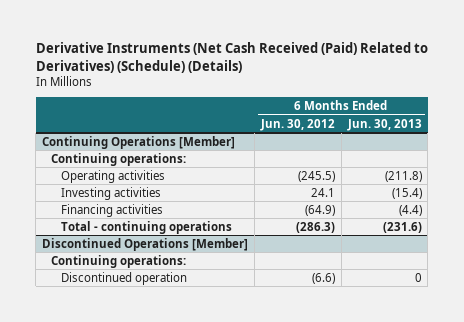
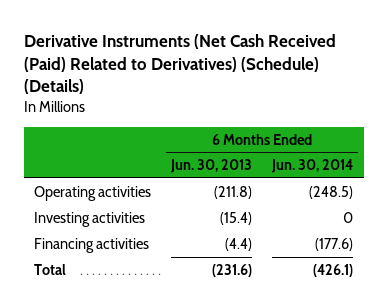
- | 6 Months Ended Jun. 30, 2012 | 6 Months Ended Jun. 30, 2013
+ | 6 Months Ended Jun. 30, 2013 | 6 Months Ended Jun. 30, 2014
- Continuing Operations [Member]
- Continuing operations:
- Total - continuing operations | (286.3) | (231.6)
- Discontinued Operations [Member]
- Continuing operations:
- Discontinued operation | (6.6) | 0
+ Total | (231.6) | (426.1)

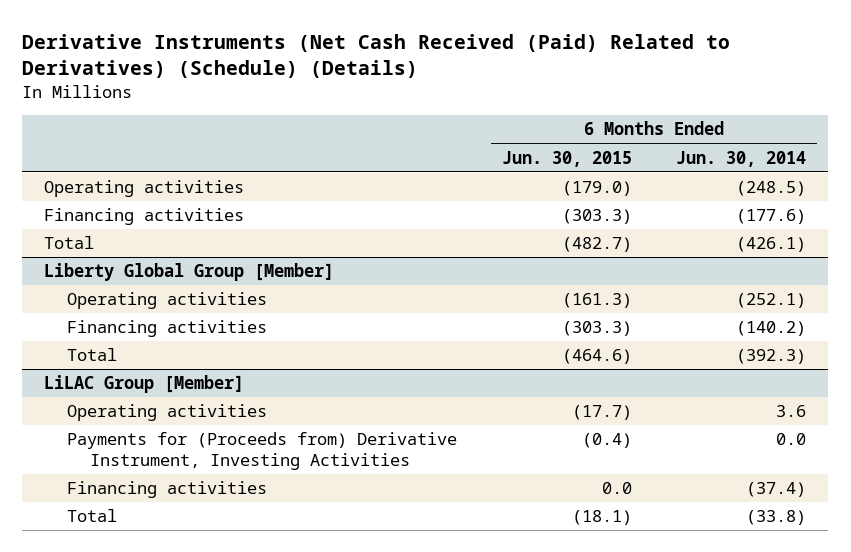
- | 6 Months Ended Jun. 30, 2013 | 6 Months Ended Jun. 30, 2014
+ | 6 Months Ended Jun. 30, 2015 | 6 Months Ended Jun. 30, 2014
- Investing activities | (15.4) | 0
+ Liberty Global Group [Member]
+ Operating activities | (161.3) | (252.1)
+ Financing activities | (303.3) | (140.2)
+ Total | (464.6) | (392.3)
+ LiLAC Group [Member]
+ Operating activities | (17.7) | 3.6
+ Payments for (Proceeds from) Derivative Instrument, Investing Activities | (0.4) | 0.0
+ Financing activities | 0.0 | (37.4)
+ Total | (18.1) | (33.8)

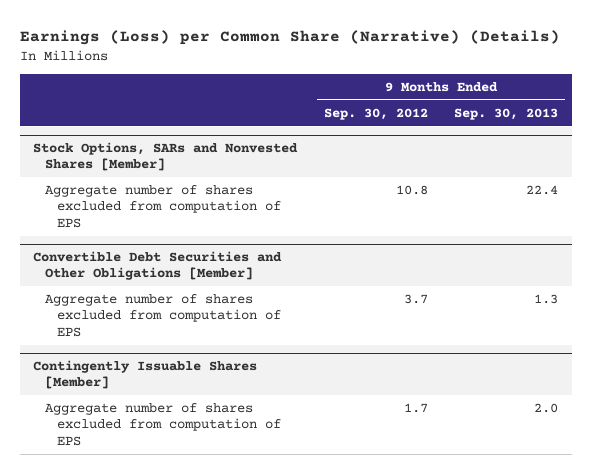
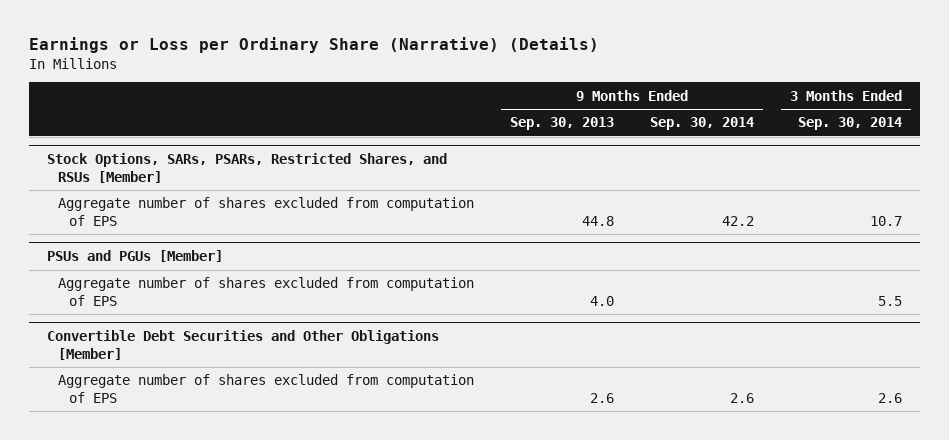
- Earnings (Loss) per Common Share (Narrative) (Details)
+ Earnings or Loss per Ordinary Share (Narrative) (Details)
- | 9 Months Ended Sep. 30, 2012 | 9 Months Ended Sep. 30, 2013
+ | 9 Months Ended Sep. 30, 2013 | 9 Months Ended Sep. 30, 2014 | 3 Months Ended Sep. 30, 2014
- Stock Options, SARs and Nonvested Shares [Member]
- Aggregate number of shares excluded from computation of EPS | 10.8 | 22.4
+ Stock Options, SARs, PSARs, Restricted Shares, and RSUs [Member]
+ Aggregate number of shares excluded from computation of EPS | 44.8 | 42.2 | 10.7
+ PSUs and PGUs [Member]
+ Aggregate number of shares excluded from computation of EPS | 4.0 | | 5.5
@ Convertible Debt Securities and Other Obligations [Member]
- Aggregate number of shares excluded from computation of EPS | 3.7 | 1.3
- Contingently Issuable Shares [Member]
- Aggregate number of shares excluded from computation of EPS | 1.7 | 2.0
@ Convertible Debt Securities and Other Obligations [Member]
+ Aggregate number of shares excluded from computation of EPS | 2.6 | 2.6 | 2.6

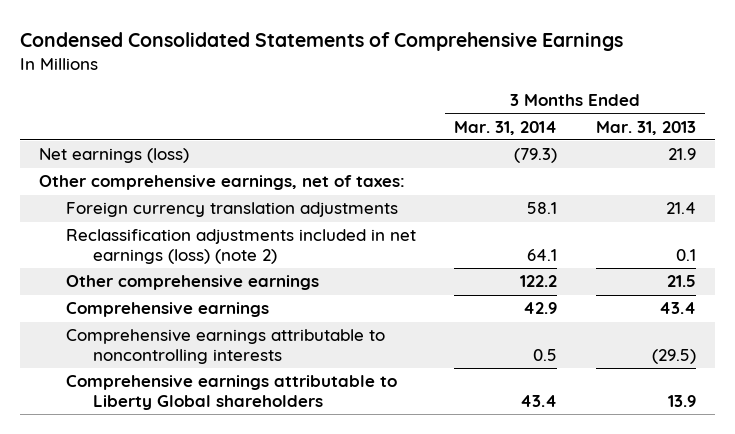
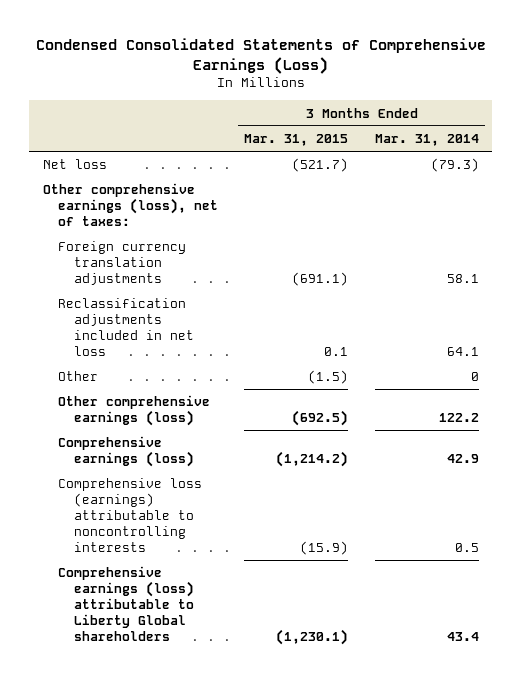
- Condensed Consolidated Statements of Comprehensive Earnings
+ Condensed Consolidated Statements of Comprehensive Earnings (Loss)
- | 3 Months Ended Mar. 31, 2014 | 3 Months Ended Mar. 31, 2013
+ | 3 Months Ended Mar. 31, 2015 | 3 Months Ended Mar. 31, 2014
- Net earnings (loss) | (79.3) | 21.9
- Other comprehensive earnings, net of taxes:
+ Net loss | (521.7) | (79.3)
+ Other comprehensive earnings (loss), net of taxes:
- Reclassification adjustments included in net earnings (loss) (note 2) | 64.1 | 0.1
- Other comprehensive earnings | 122.2 | 21.5
- Comprehensive earnings | 42.9 | 43.4
- Comprehensive earnings attributable to noncontrolling interests | 0.5 | (29.5)
- Comprehensive earnings attributable to Liberty Global shareholders | 43.4 | 13.9
+ Reclassification adjustments included in net loss | 0.1 | 64.1
+ Other | (1.5) | 0
+ Other comprehensive earnings (loss) | (692.5) | 122.2
+ Comprehensive earnings (loss) | (1,214.2) | 42.9
+ Comprehensive loss (earnings) attributable to noncontrolling interests | (15.9) | 0.5
+ Comprehensive earnings (loss) attributable to Liberty Global shareholders | (1,230.1) | 43.4

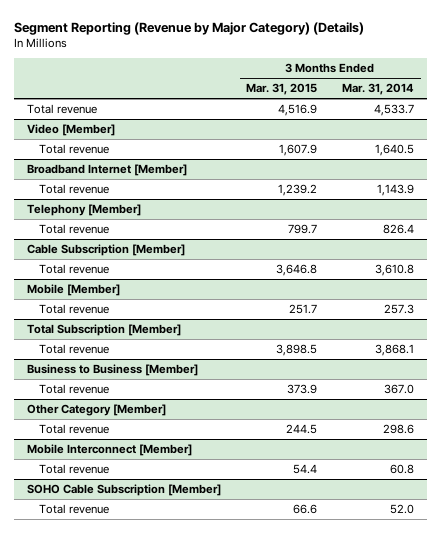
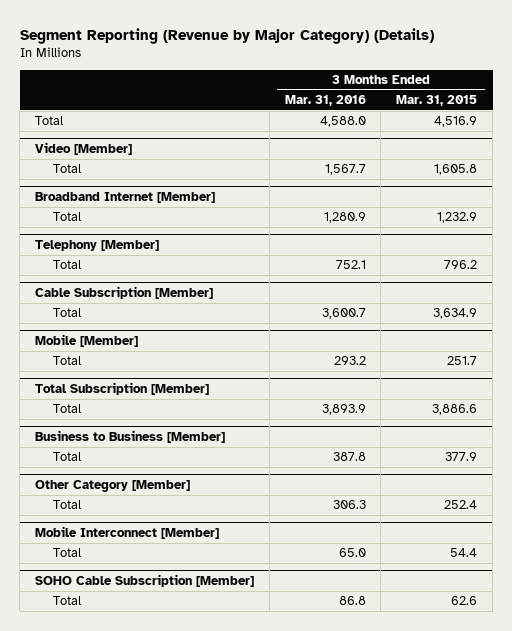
- | 3 Months Ended Mar. 31, 2015 | 3 Months Ended Mar. 31, 2014
+ | 3 Months Ended Mar. 31, 2016 | 3 Months Ended Mar. 31, 2015
- Total revenue | 4,516.9 | 4,533.7
+ Total | 4,588.0 | 4,516.9
@ Video [Member]
- Total revenue | 1,607.9 | 1,640.5
+ Total | 1,567.7 | 1,605.8
@ Broadband Internet [Member]
- Total revenue | 1,239.2 | 1,143.9
+ Total | 1,280.9 | 1,232.9
@ Telephony [Member]
- Total revenue | 799.7 | 826.4
+ Total | 752.1 | 796.2
@ Cable Subscription [Member]
- Total revenue | 3,646.8 | 3,610.8
+ Total | 3,600.7 | 3,634.9
@ Mobile [Member]
- Total revenue | 251.7 | 257.3
+ Total | 293.2 | 251.7
@ Total Subscription [Member]
- Total revenue | 3,898.5 | 3,868.1
+ Total | 3,893.9 | 3,886.6
@ Business to Business [Member]
- Total revenue | 373.9 | 367.0
+ Total | 387.8 | 377.9
@ Other Category [Member]
- Total revenue | 244.5 | 298.6
+ Total | 306.3 | 252.4
@ Mobile Interconnect [Member]
- Total revenue | 54.4 | 60.8
+ Total | 65.0 | 54.4
@ SOHO Cable Subscription [Member]
- Total revenue | 66.6 | 52.0
+ Total | 86.8 | 62.6

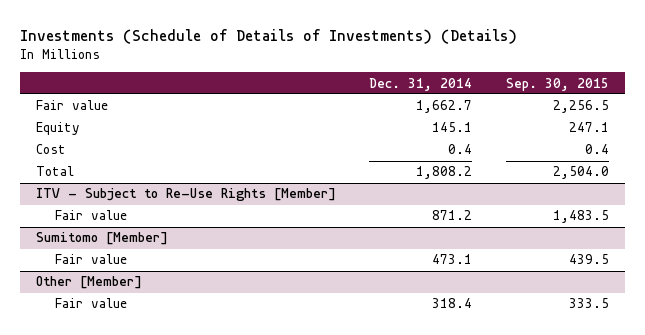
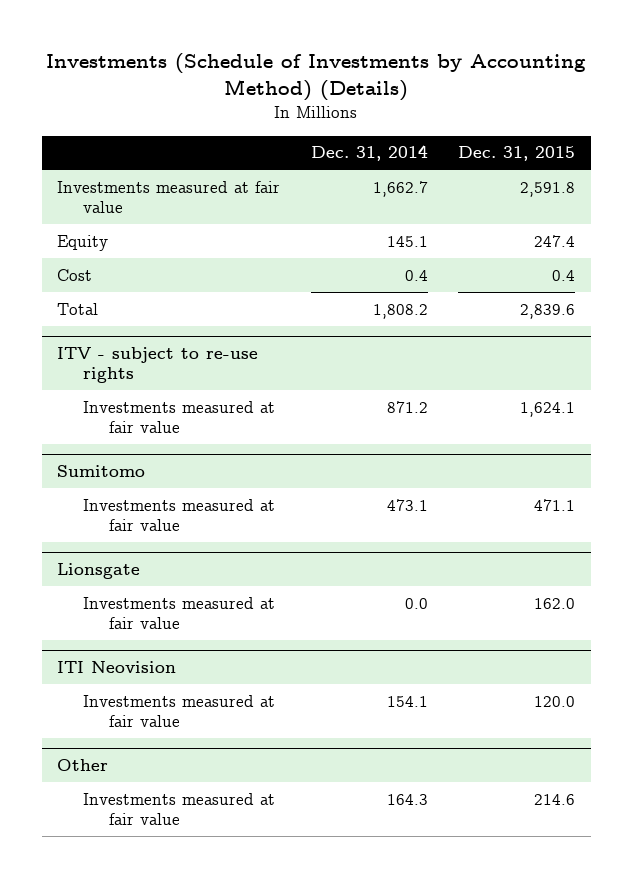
- Investments (Schedule of Details of Investments) (Details)
+ Investments (Schedule of Investments by Accounting Method) (Details)
- | Dec. 31, 2014 | Sep. 30, 2015
+ | Dec. 31, 2014 | Dec. 31, 2015
- Fair value | 1,662.7 | 2,256.5
+ Investments measured at fair value | 1,662.7 | 2,591.8
- ITV - Subject to Re-Use Rights [Member]
- Fair value | 871.2 | 1,483.5
- Sumitomo [Member]
- Fair value | 473.1 | 439.5
- Other [Member]
- Fair value | 318.4 | 333.5
+ ITV - subject to re-use rights
+ Investments measured at fair value | 871.2 | 1,624.1
+ Sumitomo
+ Investments measured at fair value | 473.1 | 471.1
+ Lionsgate
+ Investments measured at fair value | 0.0 | 162.0
+ ITI Neovision
+ Investments measured at fair value | 154.1 | 120.0
+ Other
+ Investments measured at fair value | 164.3 | 214.6

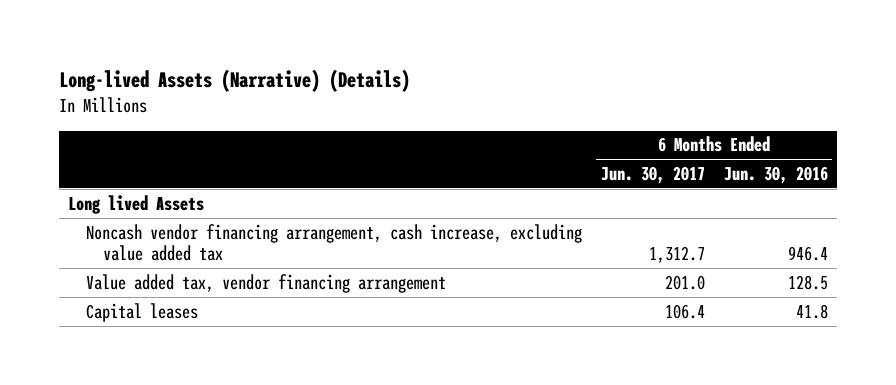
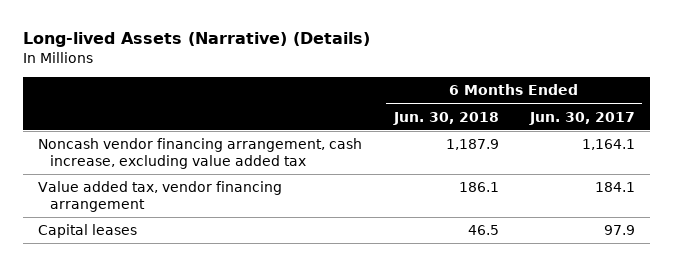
- | 6 Months Ended Jun. 30, 2017 | 6 Months Ended Jun. 30, 2016
+ | 6 Months Ended Jun. 30, 2018 | 6 Months Ended Jun. 30, 2017
- Long lived Assets
- Noncash vendor financing arrangement, cash increase, excluding value added tax | 1,312.7 | 946.4
- Value added tax, vendor financing arrangement | 201.0 | 128.5
- Capital leases | 106.4 | 41.8
+ Noncash vendor financing arrangement, cash increase, excluding value added tax | 1,187.9 | 1,164.1
+ Value added tax, vendor financing arrangement | 186.1 | 184.1
+ Capital leases | 46.5 | 97.9

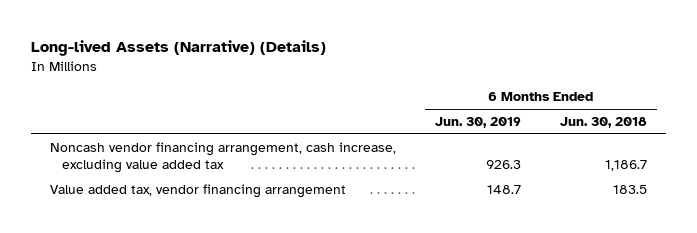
- | 6 Months Ended Jun. 30, 2018 | 6 Months Ended Jun. 30, 2017
+ | 6 Months Ended Jun. 30, 2019 | 6 Months Ended Jun. 30, 2018
- Noncash vendor financing arrangement, cash increase, excluding value added tax | 1,187.9 | 1,164.1
- Value added tax, vendor financing arrangement | 186.1 | 184.1
- Capital leases | 46.5 | 97.9
+ Noncash vendor financing arrangement, cash increase, excluding value added tax | 926.3 | 1,186.7
+ Value added tax, vendor financing arrangement | 148.7 | 183.5

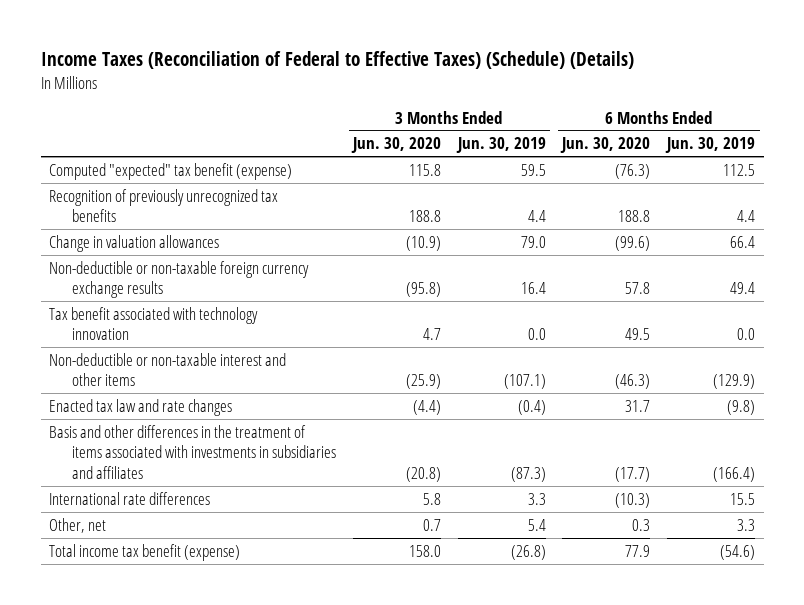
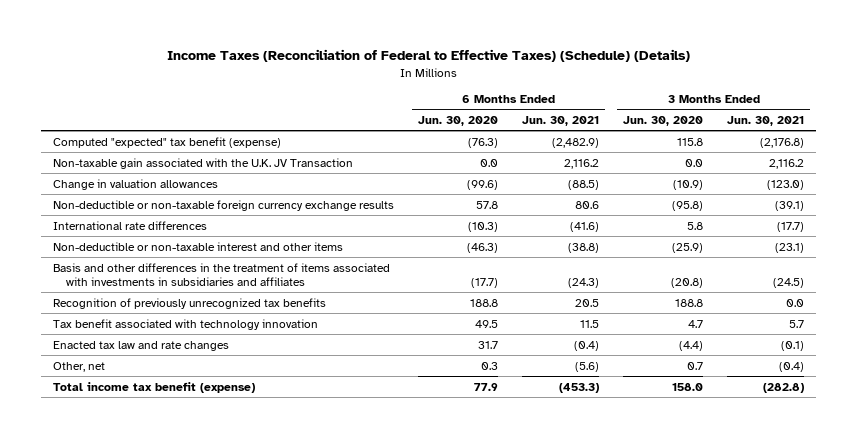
- | 3 Months Ended Jun. 30, 2020 | 3 Months Ended Jun. 30, 2019 | 6 Months Ended Jun. 30, 2020 | 6 Months Ended Jun. 30, 2019
+ | 6 Months Ended Jun. 30, 2020 | 6 Months Ended Jun. 30, 2021 | 3 Months Ended Jun. 30, 2020 | 3 Months Ended Jun. 30, 2021
+ Non-taxable gain associated with the U.K. JV Transaction | 0.0 | 2,116.2 | 0.0 | 2,116.2
moved up: International rate differences | (10.3) | (41.6) | 5.8 | (17.7)
moved down: Recognition of previously unrecognized tax benefits | 188.8 | 20.5 | 188.8 | 0.0
moved down: Tax benefit associated with technology innovation | 49.5 | 11.5 | 4.7 | 5.7
moved down: Enacted tax law and rate changes | 31.7 | (0.4) | (4.4) | (0.1)

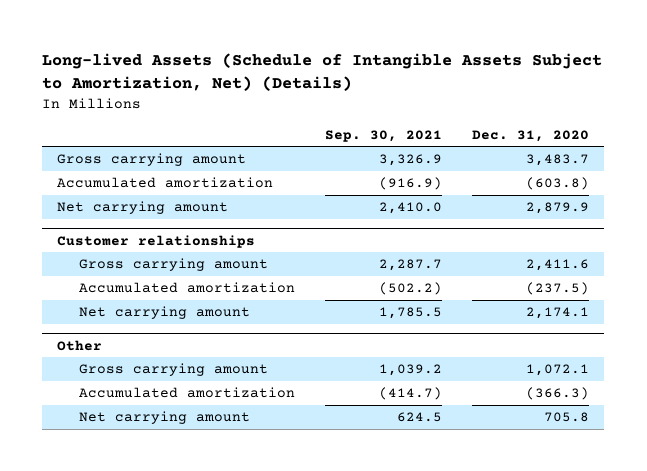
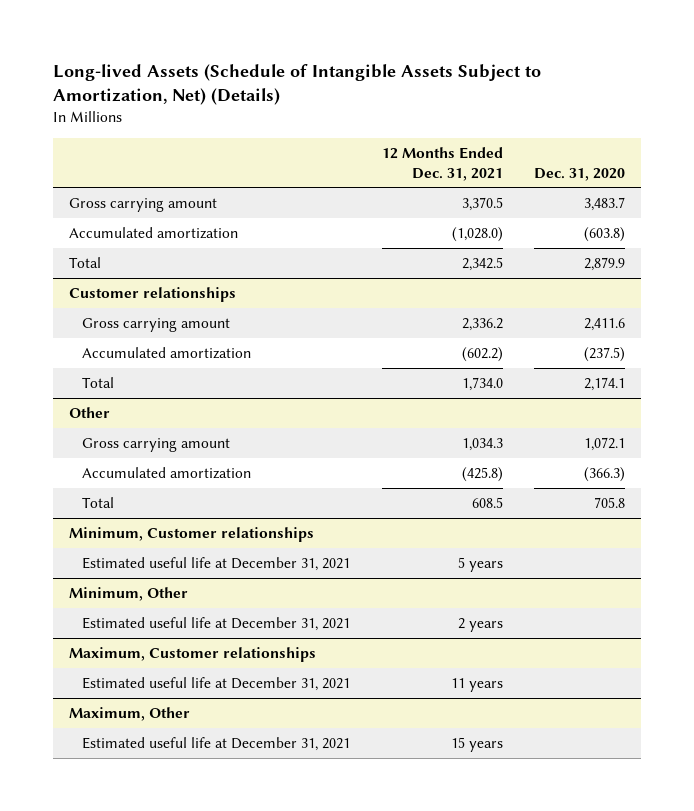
- | Sep. 30, 2021 | Dec. 31, 2020
+ | 12 Months Ended Dec. 31, 2021 | Dec. 31, 2020
- Net carrying amount | 2,410.0 | 2,879.9
+ Total | 2,342.5 | 2,879.9
@ Customer relationships
- Net carrying amount | 1,785.5 | 2,174.1
+ Total | 1,734.0 | 2,174.1
@ Other
- Net carrying amount | 624.5 | 705.8
+ Total | 608.5 | 705.8
+ Minimum, Customer relationships
+ Estimated useful life at December 31, 2021 | 5 years |
+ Minimum, Other
+ Estimated useful life at December 31, 2021 | 2 years |
+ Maximum, Customer relationships
+ Estimated useful life at December 31, 2021 | 11 years |
+ Maximum, Other
+ Estimated useful life at December 31, 2021 | 15 years |

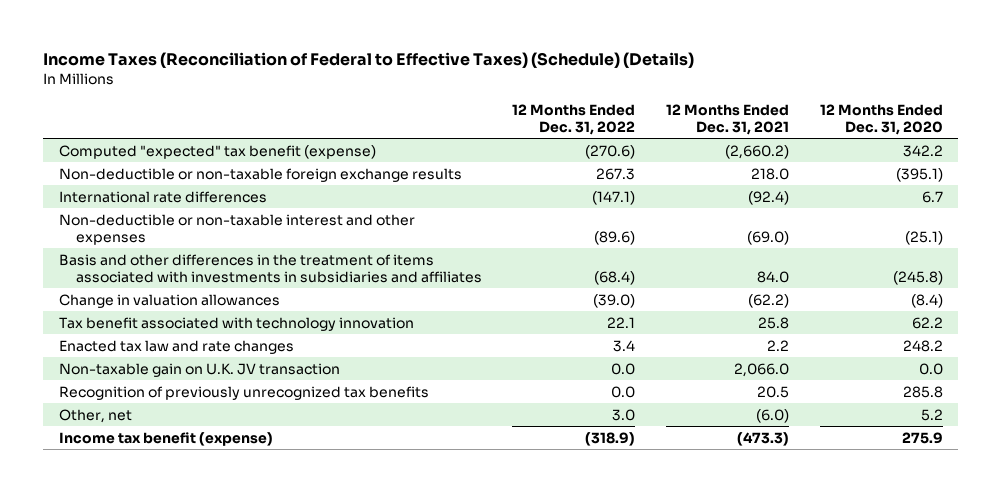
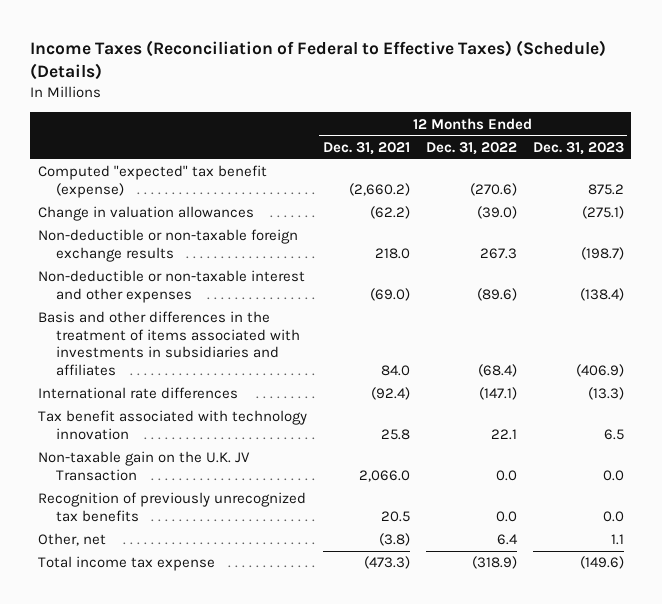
- | 12 Months Ended Dec. 31, 2022 | 12 Months Ended Dec. 31, 2021 | 12 Months Ended Dec. 31, 2020
+ | 12 Months Ended Dec. 31, 2021 | 12 Months Ended Dec. 31, 2022 | 12 Months Ended Dec. 31, 2023
moved up: Change in valuation allowances | (62.2) | (39.0) | (275.1)
moved down: International rate differences | (92.4) | (147.1) | (13.3)
- Enacted tax law and rate changes | 3.4 | 2.2 | 248.2
- Non-taxable gain on U.K. JV transaction | 0.0 | 2,066.0 | 0.0
+ Non-taxable gain on the U.K. JV Transaction | 2,066.0 | 0.0 | 0.0
- Other, net | 3.0 | (6.0) | 5.2
- Income tax benefit (expense) | (318.9) | (473.3) | 275.9
+ Other, net | (3.8) | 6.4 | 1.1
+ Total income tax expense | (473.3) | (318.9) | (149.6)

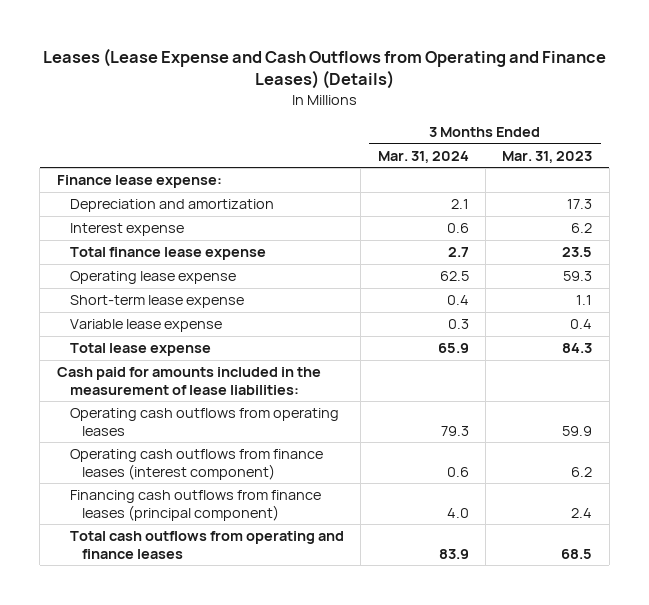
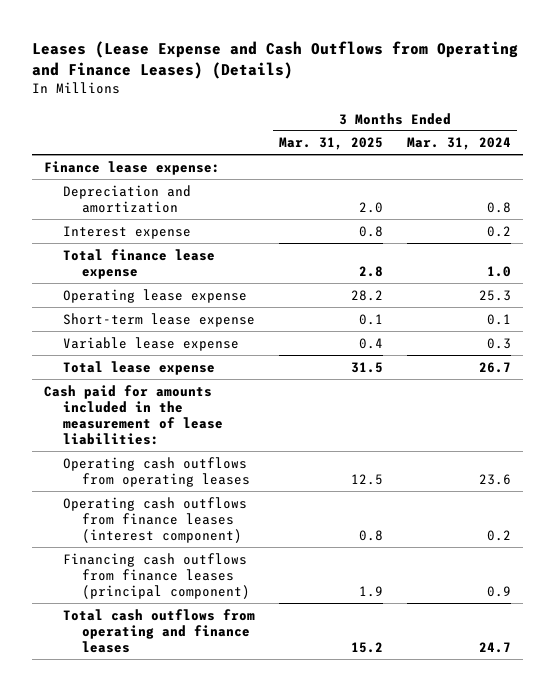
- | 3 Months Ended Mar. 31, 2024 | 3 Months Ended Mar. 31, 2023
+ | 3 Months Ended Mar. 31, 2025 | 3 Months Ended Mar. 31, 2024
- Depreciation and amortization | 2.1 | 17.3
- Interest expense | 0.6 | 6.2
- Total finance lease expense | 2.7 | 23.5
- Operating lease expense | 62.5 | 59.3
- Short-term lease expense | 0.4 | 1.1
+ Depreciation and amortization | 2.0 | 0.8
+ Interest expense | 0.8 | 0.2
+ Total finance lease expense | 2.8 | 1.0
+ Operating lease expense | 28.2 | 25.3
+ Short-term lease expense | 0.1 | 0.1
- Total lease expense | 65.9 | 84.3
+ Total lease expense | 31.5 | 26.7
- Operating cash outflows from operating leases | 79.3 | 59.9
- Operating cash outflows from finance leases (interest component) | 0.6 | 6.2
- Financing cash outflows from finance leases (principal component) | 4.0 | 2.4
- Total cash outflows from operating and finance leases | 83.9 | 68.5
+ Operating cash outflows from operating leases | 12.5 | 23.6
+ Operating cash outflows from finance leases (interest component) | 0.8 | 0.2
+ Financing cash outflows from finance leases (principal component) | 1.9 | 0.9
+ Total cash outflows from operating and finance leases | 15.2 | 24.7

